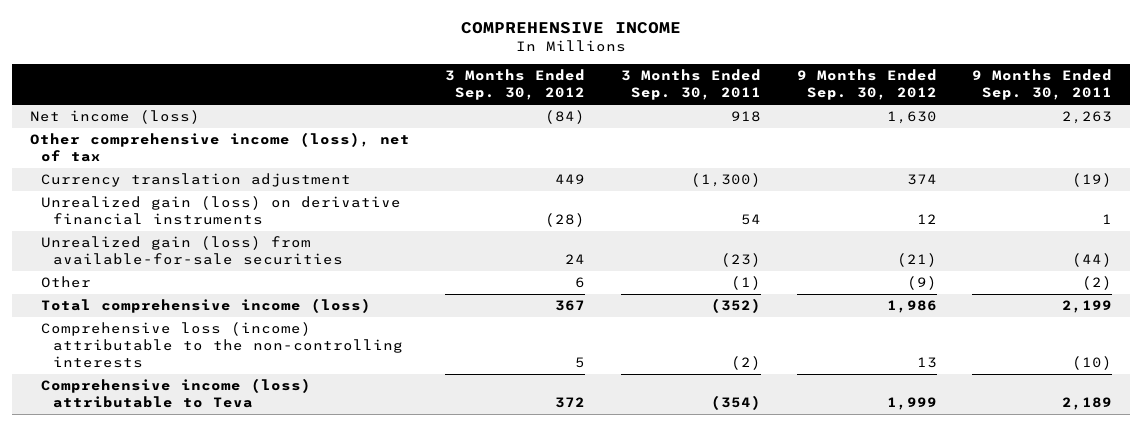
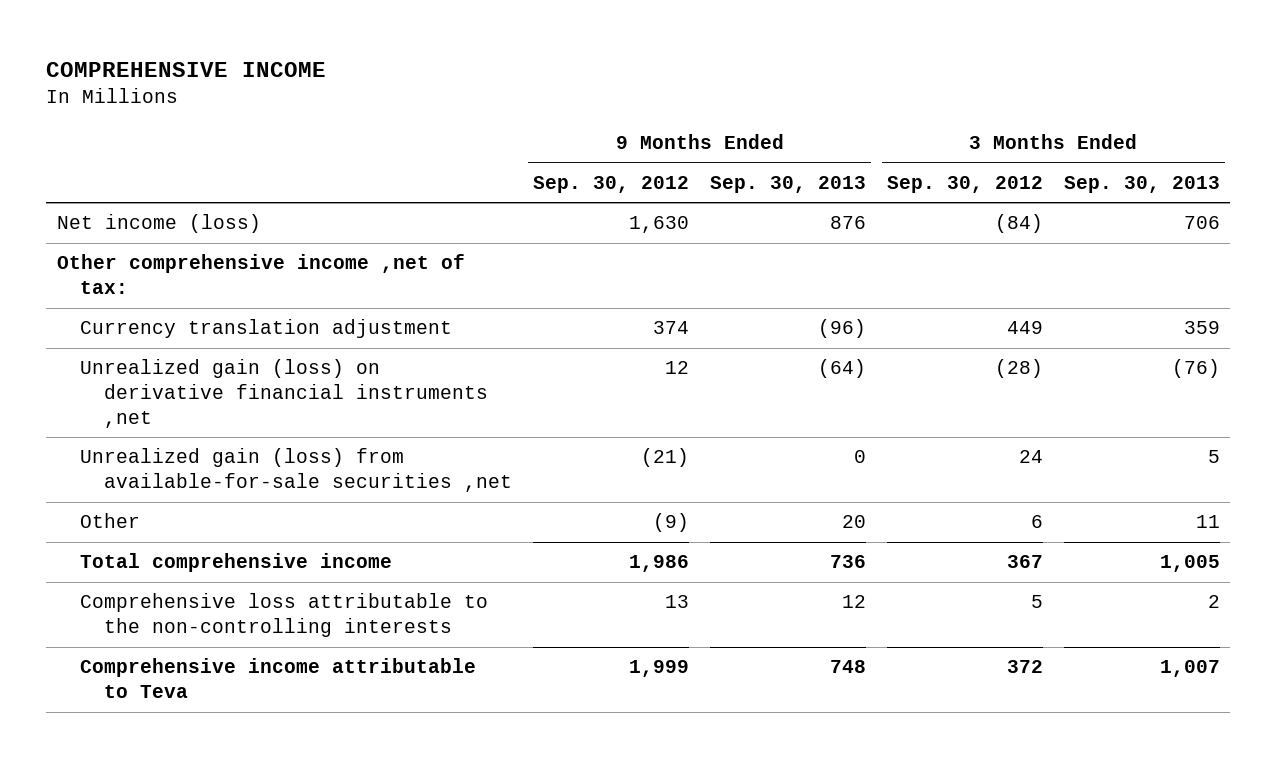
- | 3 Months Ended Sep. 30, 2012 | 3 Months Ended Sep. 30, 2011 | 9 Months Ended Sep. 30, 2012 | 9 Months Ended Sep. 30, 2011
+ | 9 Months Ended Sep. 30, 2012 | 9 Months Ended Sep. 30, 2013 | 3 Months Ended Sep. 30, 2012 | 3 Months Ended Sep. 30, 2013
- Other comprehensive income (loss), net of tax
+ Other comprehensive income ,net of tax:
- Unrealized gain (loss) on derivative financial instruments | (28) | 54 | 12 | 1
- Unrealized gain (loss) from available-for-sale securities | 24 | (23) | (21) | (44)
+ Unrealized gain (loss) on derivative financial instruments ,net | 12 | (64) | (28) | (76)
+ Unrealized gain (loss) from available-for-sale securities ,net | (21) | 0 | 24 | 5
- Total comprehensive income (loss) | 367 | (352) | 1,986 | 2,199
- Comprehensive loss (income) attributable to the non-controlling interests | 5 | (2) | 13 | (10)
- Comprehensive income (loss) attributable to Teva | 372 | (354) | 1,999 | 2,189
+ Total comprehensive income | 1,986 | 736 | 367 | 1,005
+ Comprehensive loss attributable to the non-controlling interests | 13 | 12 | 5 | 2
+ Comprehensive income attributable to Teva | 1,999 | 748 | 372 | 1,007

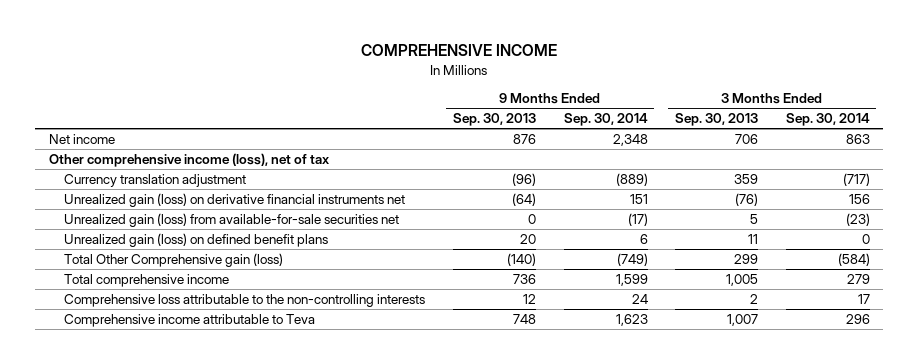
- | 9 Months Ended Sep. 30, 2012 | 9 Months Ended Sep. 30, 2013 | 3 Months Ended Sep. 30, 2012 | 3 Months Ended Sep. 30, 2013
+ | 9 Months Ended Sep. 30, 2013 | 9 Months Ended Sep. 30, 2014 | 3 Months Ended Sep. 30, 2013 | 3 Months Ended Sep. 30, 2014
- Net income (loss) | 1,630 | 876 | (84) | 706
- Other comprehensive income ,net of tax:
+ Net income | 876 | 2,348 | 706 | 863
+ Other comprehensive income (loss), net of tax
- Unrealized gain (loss) on derivative financial instruments ,net | 12 | (64) | (28) | (76)
- Unrealized gain (loss) from available-for-sale securities ,net | (21) | 0 | 24 | 5
- Other | (9) | 20 | 6 | 11
+ Unrealized gain (loss) on derivative financial instruments net | (64) | 151 | (76) | 156
+ Unrealized gain (loss) from available-for-sale securities net | 0 | (17) | 5 | (23)
+ Unrealized gain (loss) on defined benefit plans | 20 | 6 | 11 | 0
+ Total Other Comprehensive gain (loss) | (140) | (749) | 299 | (584)

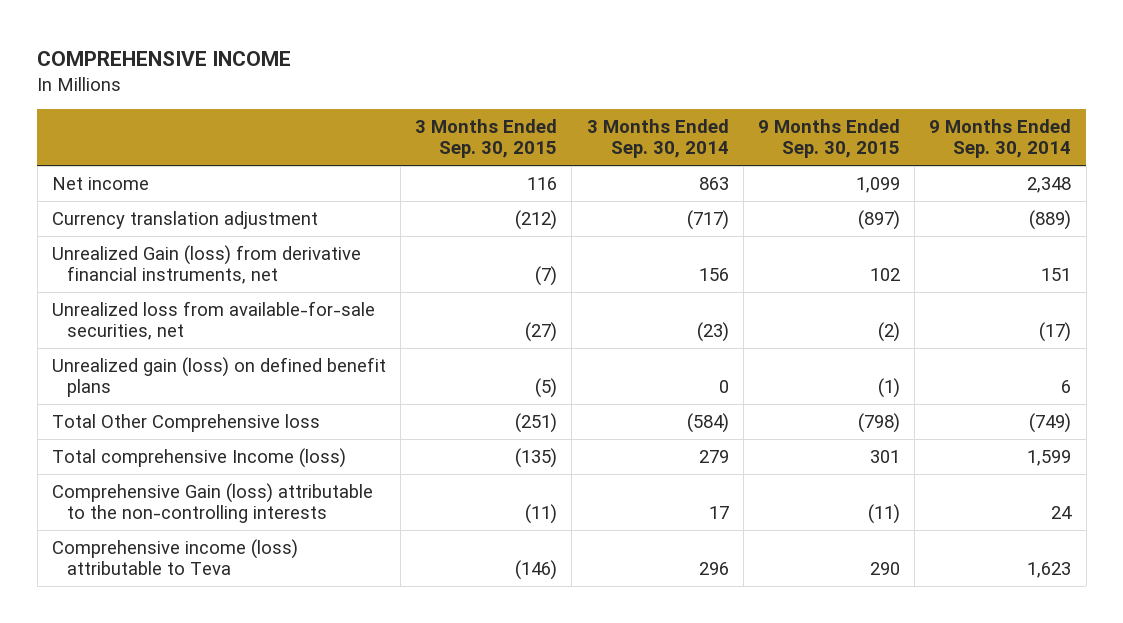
- | 9 Months Ended Sep. 30, 2013 | 9 Months Ended Sep. 30, 2014 | 3 Months Ended Sep. 30, 2013 | 3 Months Ended Sep. 30, 2014
+ | 3 Months Ended Sep. 30, 2015 | 3 Months Ended Sep. 30, 2014 | 9 Months Ended Sep. 30, 2015 | 9 Months Ended Sep. 30, 2014
- Other comprehensive income (loss), net of tax
- Unrealized gain (loss) on derivative financial instruments net | (64) | 151 | (76) | 156
- Unrealized gain (loss) from available-for-sale securities net | 0 | (17) | 5 | (23)
+ Unrealized Gain (loss) from derivative financial instruments, net | (7) | 156 | 102 | 151
+ Unrealized loss from available-for-sale securities, net | (27) | (23) | (2) | (17)
- Total Other Comprehensive gain (loss) | (140) | (749) | 299 | (584)
- Total comprehensive income | 736 | 1,599 | 1,005 | 279
- Comprehensive loss attributable to the non-controlling interests | 12 | 24 | 2 | 17
- Comprehensive income attributable to Teva | 748 | 1,623 | 1,007 | 296
+ Total Other Comprehensive loss | (251) | (584) | (798) | (749)
+ Total comprehensive Income (loss) | (135) | 279 | 301 | 1,599
+ Comprehensive Gain (loss) attributable to the non-controlling interests | (11) | 17 | (11) | 24
+ Comprehensive income (loss) attributable to Teva | (146) | 296 | 290 | 1,623

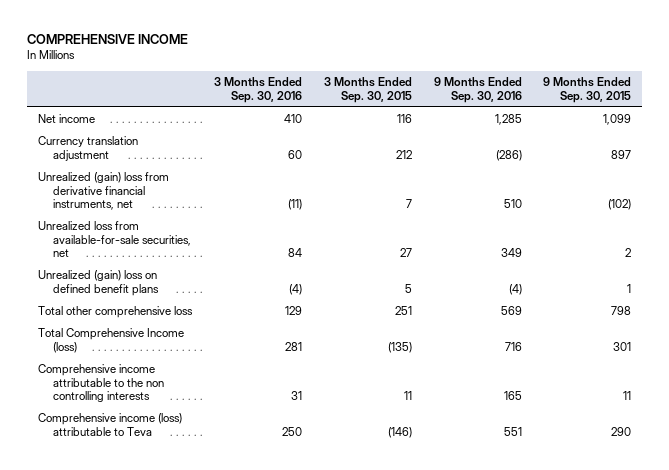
- | 3 Months Ended Sep. 30, 2015 | 3 Months Ended Sep. 30, 2014 | 9 Months Ended Sep. 30, 2015 | 9 Months Ended Sep. 30, 2014
+ | 3 Months Ended Sep. 30, 2016 | 3 Months Ended Sep. 30, 2015 | 9 Months Ended Sep. 30, 2016 | 9 Months Ended Sep. 30, 2015
- Currency translation adjustment | (212) | (717) | (897) | (889)
- Unrealized Gain (loss) from derivative financial instruments, net | (7) | 156 | 102 | 151
- Unrealized loss from available-for-sale securities, net | (27) | (23) | (2) | (17)
- Unrealized gain (loss) on defined benefit plans | (5) | 0 | (1) | 6
- Total Other Comprehensive loss | (251) | (584) | (798) | (749)
- Total comprehensive Income (loss) | (135) | 279 | 301 | 1,599
- Comprehensive Gain (loss) attributable to the non-controlling interests | (11) | 17 | (11) | 24
+ Currency translation adjustment | 60 | 212 | (286) | 897
+ Unrealized (gain) loss from derivative financial instruments, net | (11) | 7 | 510 | (102)
+ Unrealized loss from available-for-sale securities, net | 84 | 27 | 349 | 2
+ Unrealized (gain) loss on defined benefit plans | (4) | 5 | (4) | 1
+ Total other comprehensive loss | 129 | 251 | 569 | 798
+ Total Comprehensive Income (loss) | 281 | (135) | 716 | 301
+ Comprehensive income attributable to the non controlling interests | 31 | 11 | 165 | 11

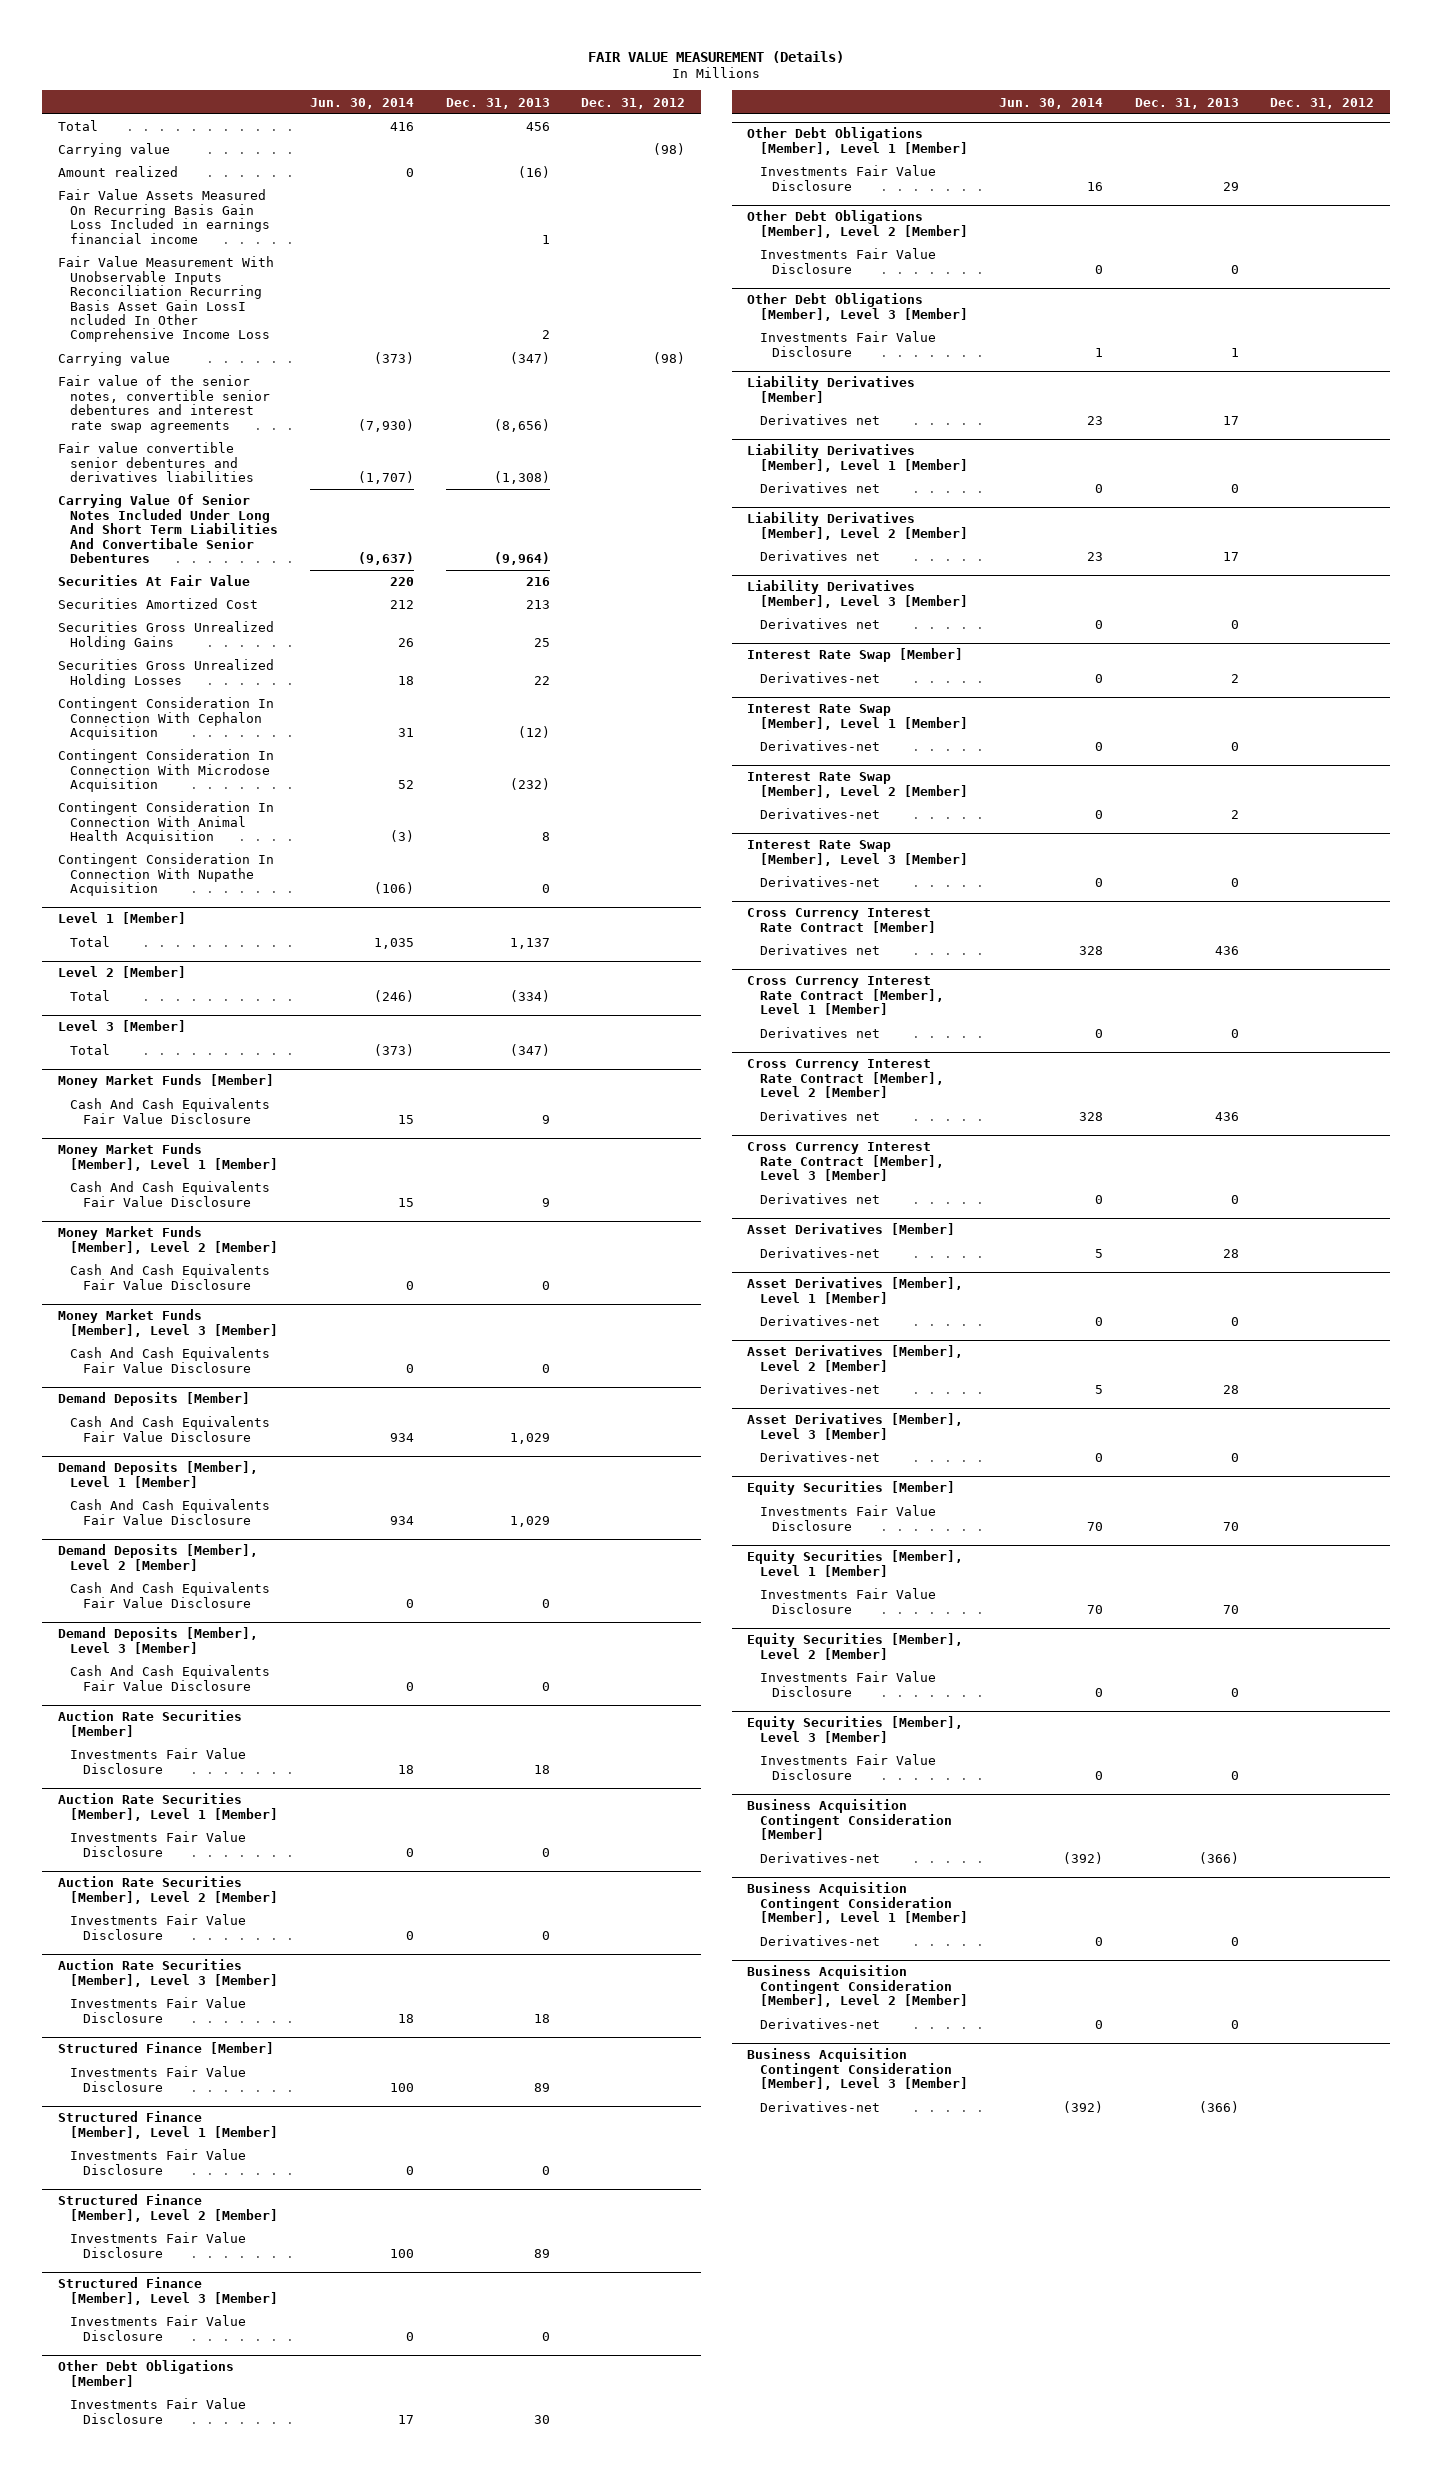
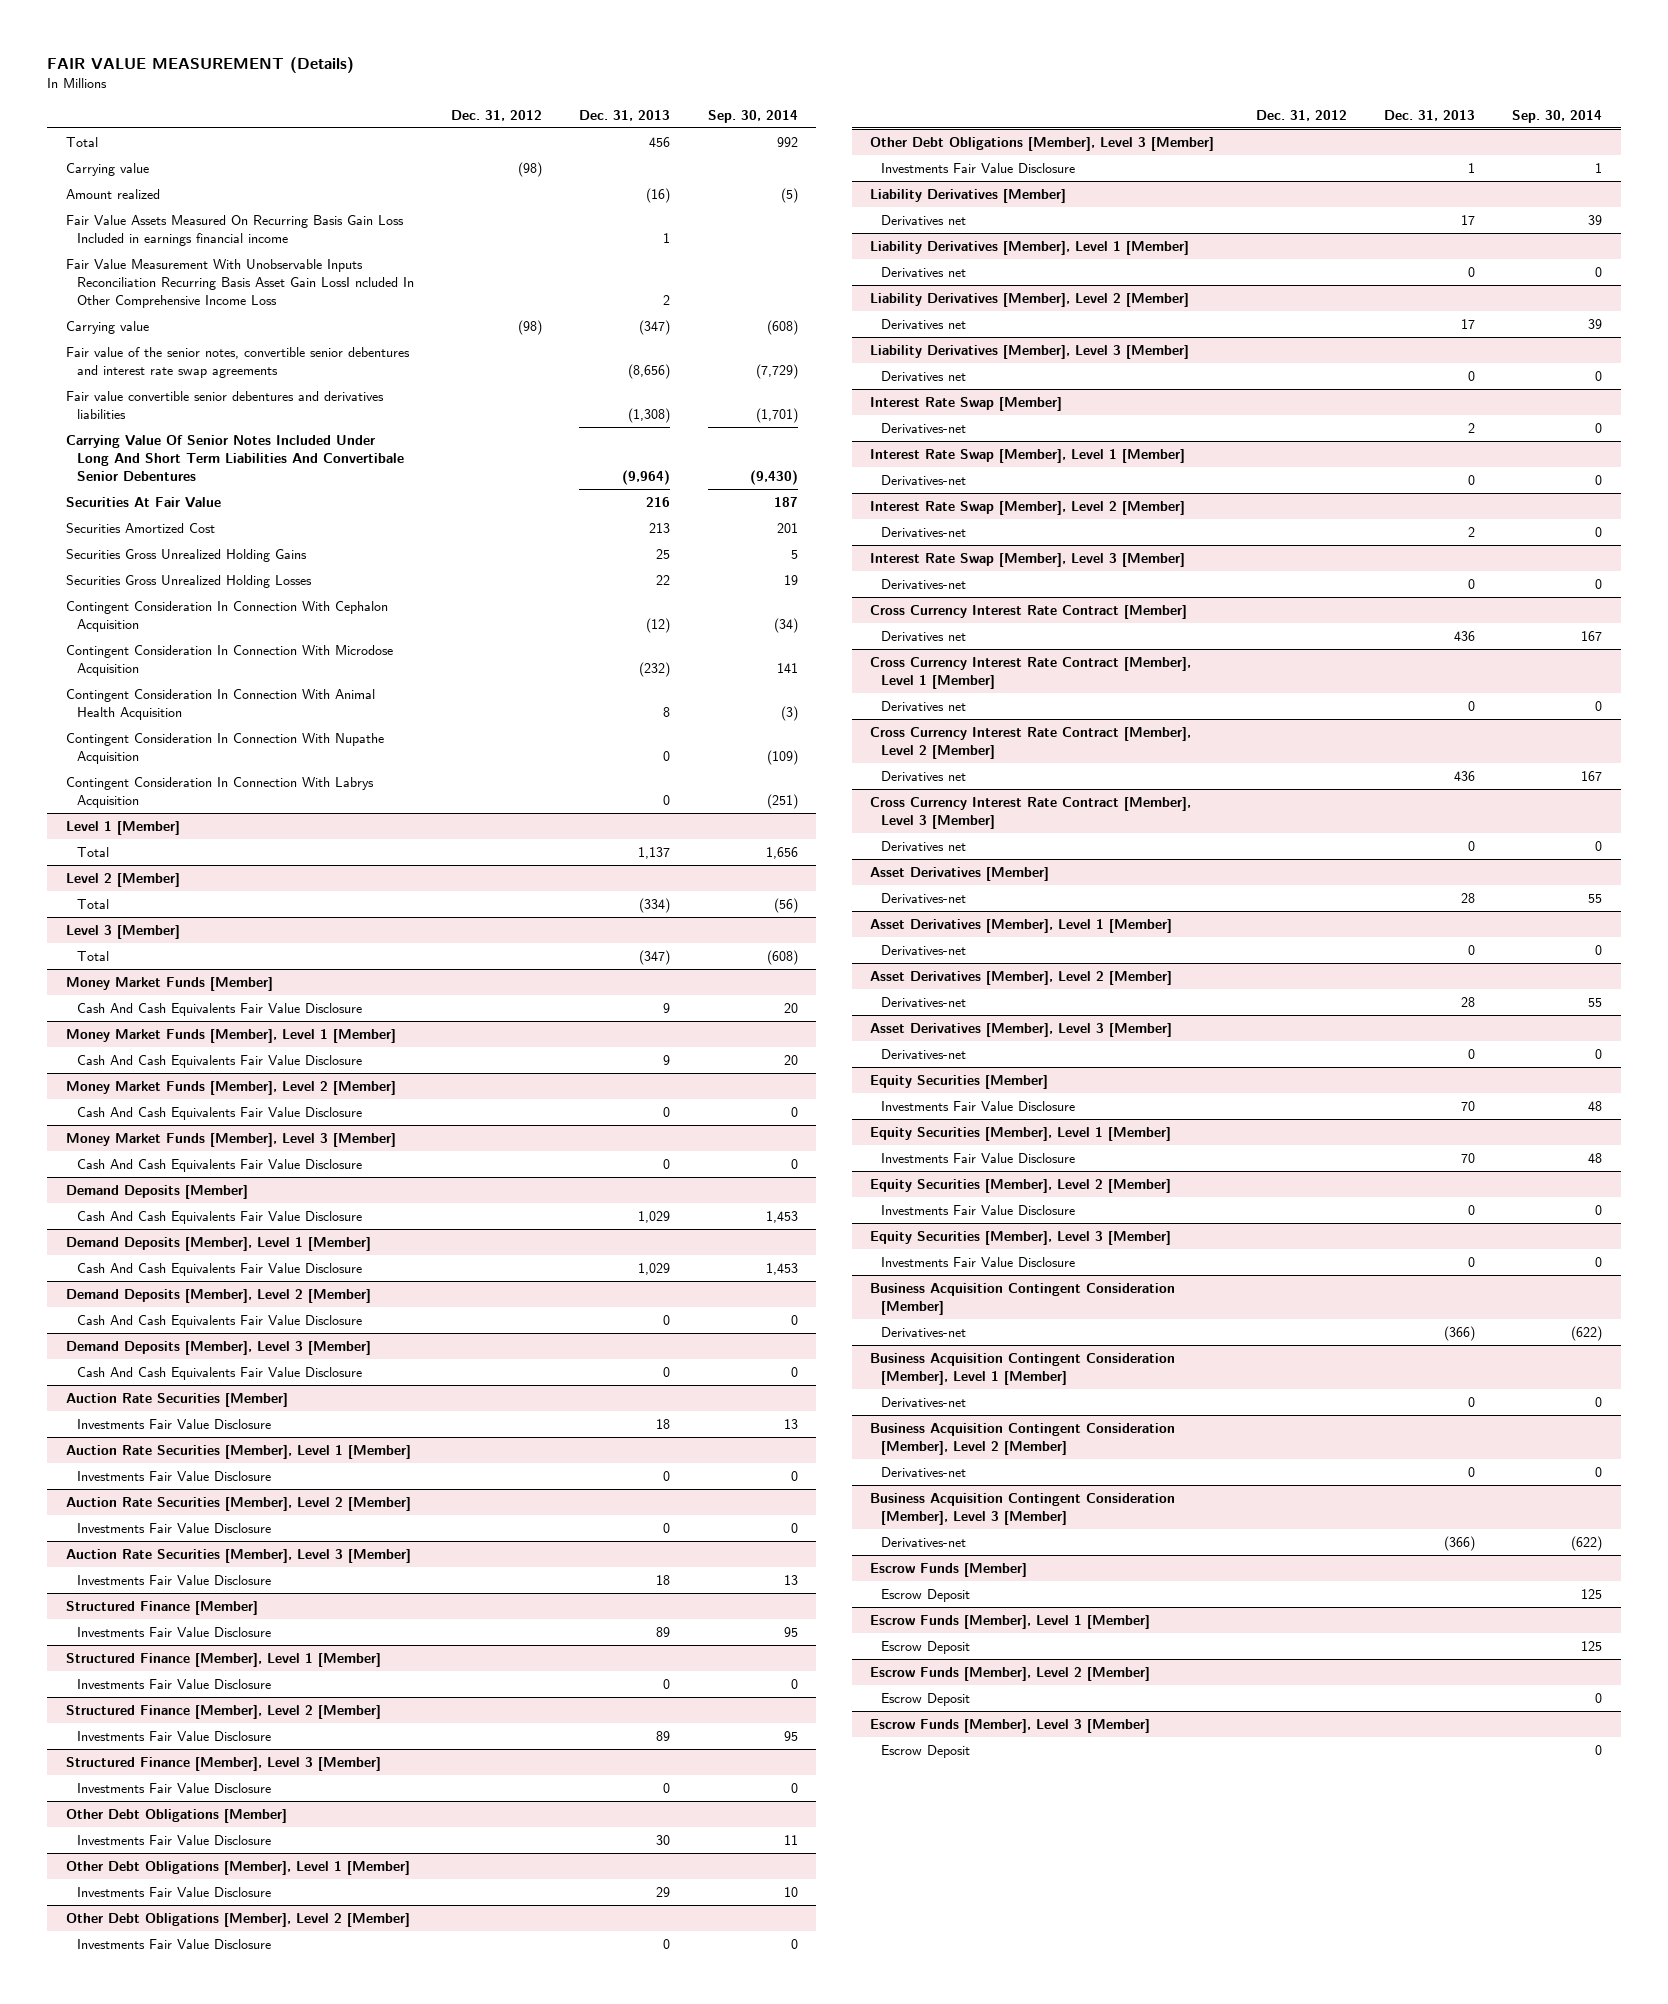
- | Jun. 30, 2014 | Dec. 31, 2013 | Dec. 31, 2012
+ | Dec. 31, 2012 | Dec. 31, 2013 | Sep. 30, 2014
+ Contingent Consideration In Connection With Labrys Acquisition | | 0 | (251)
+ Escrow Funds [Member]
+ Escrow Deposit | | | 125
+ Escrow Funds [Member], Level 1 [Member]
+ Escrow Deposit | | | 125
+ Escrow Funds [Member], Level 2 [Member]
+ Escrow Deposit | | | 0
+ Escrow Funds [Member], Level 3 [Member]
+ Escrow Deposit | | | 0

